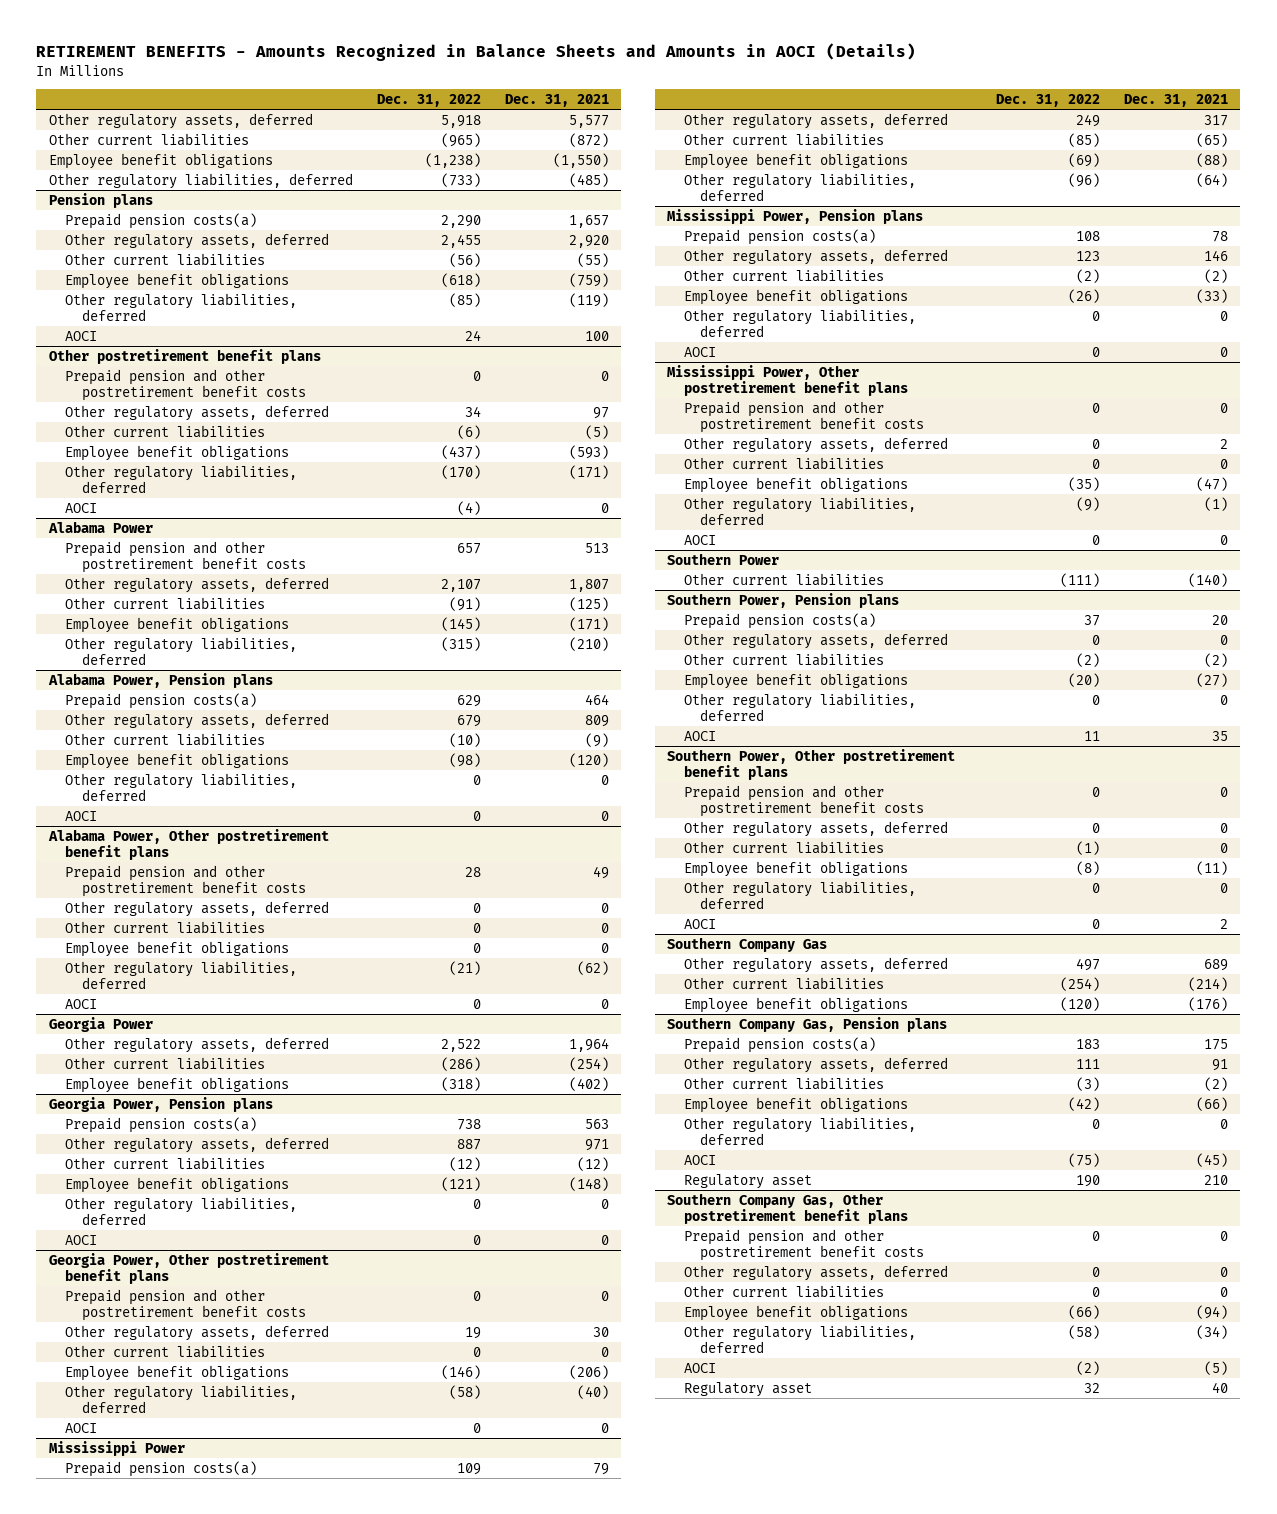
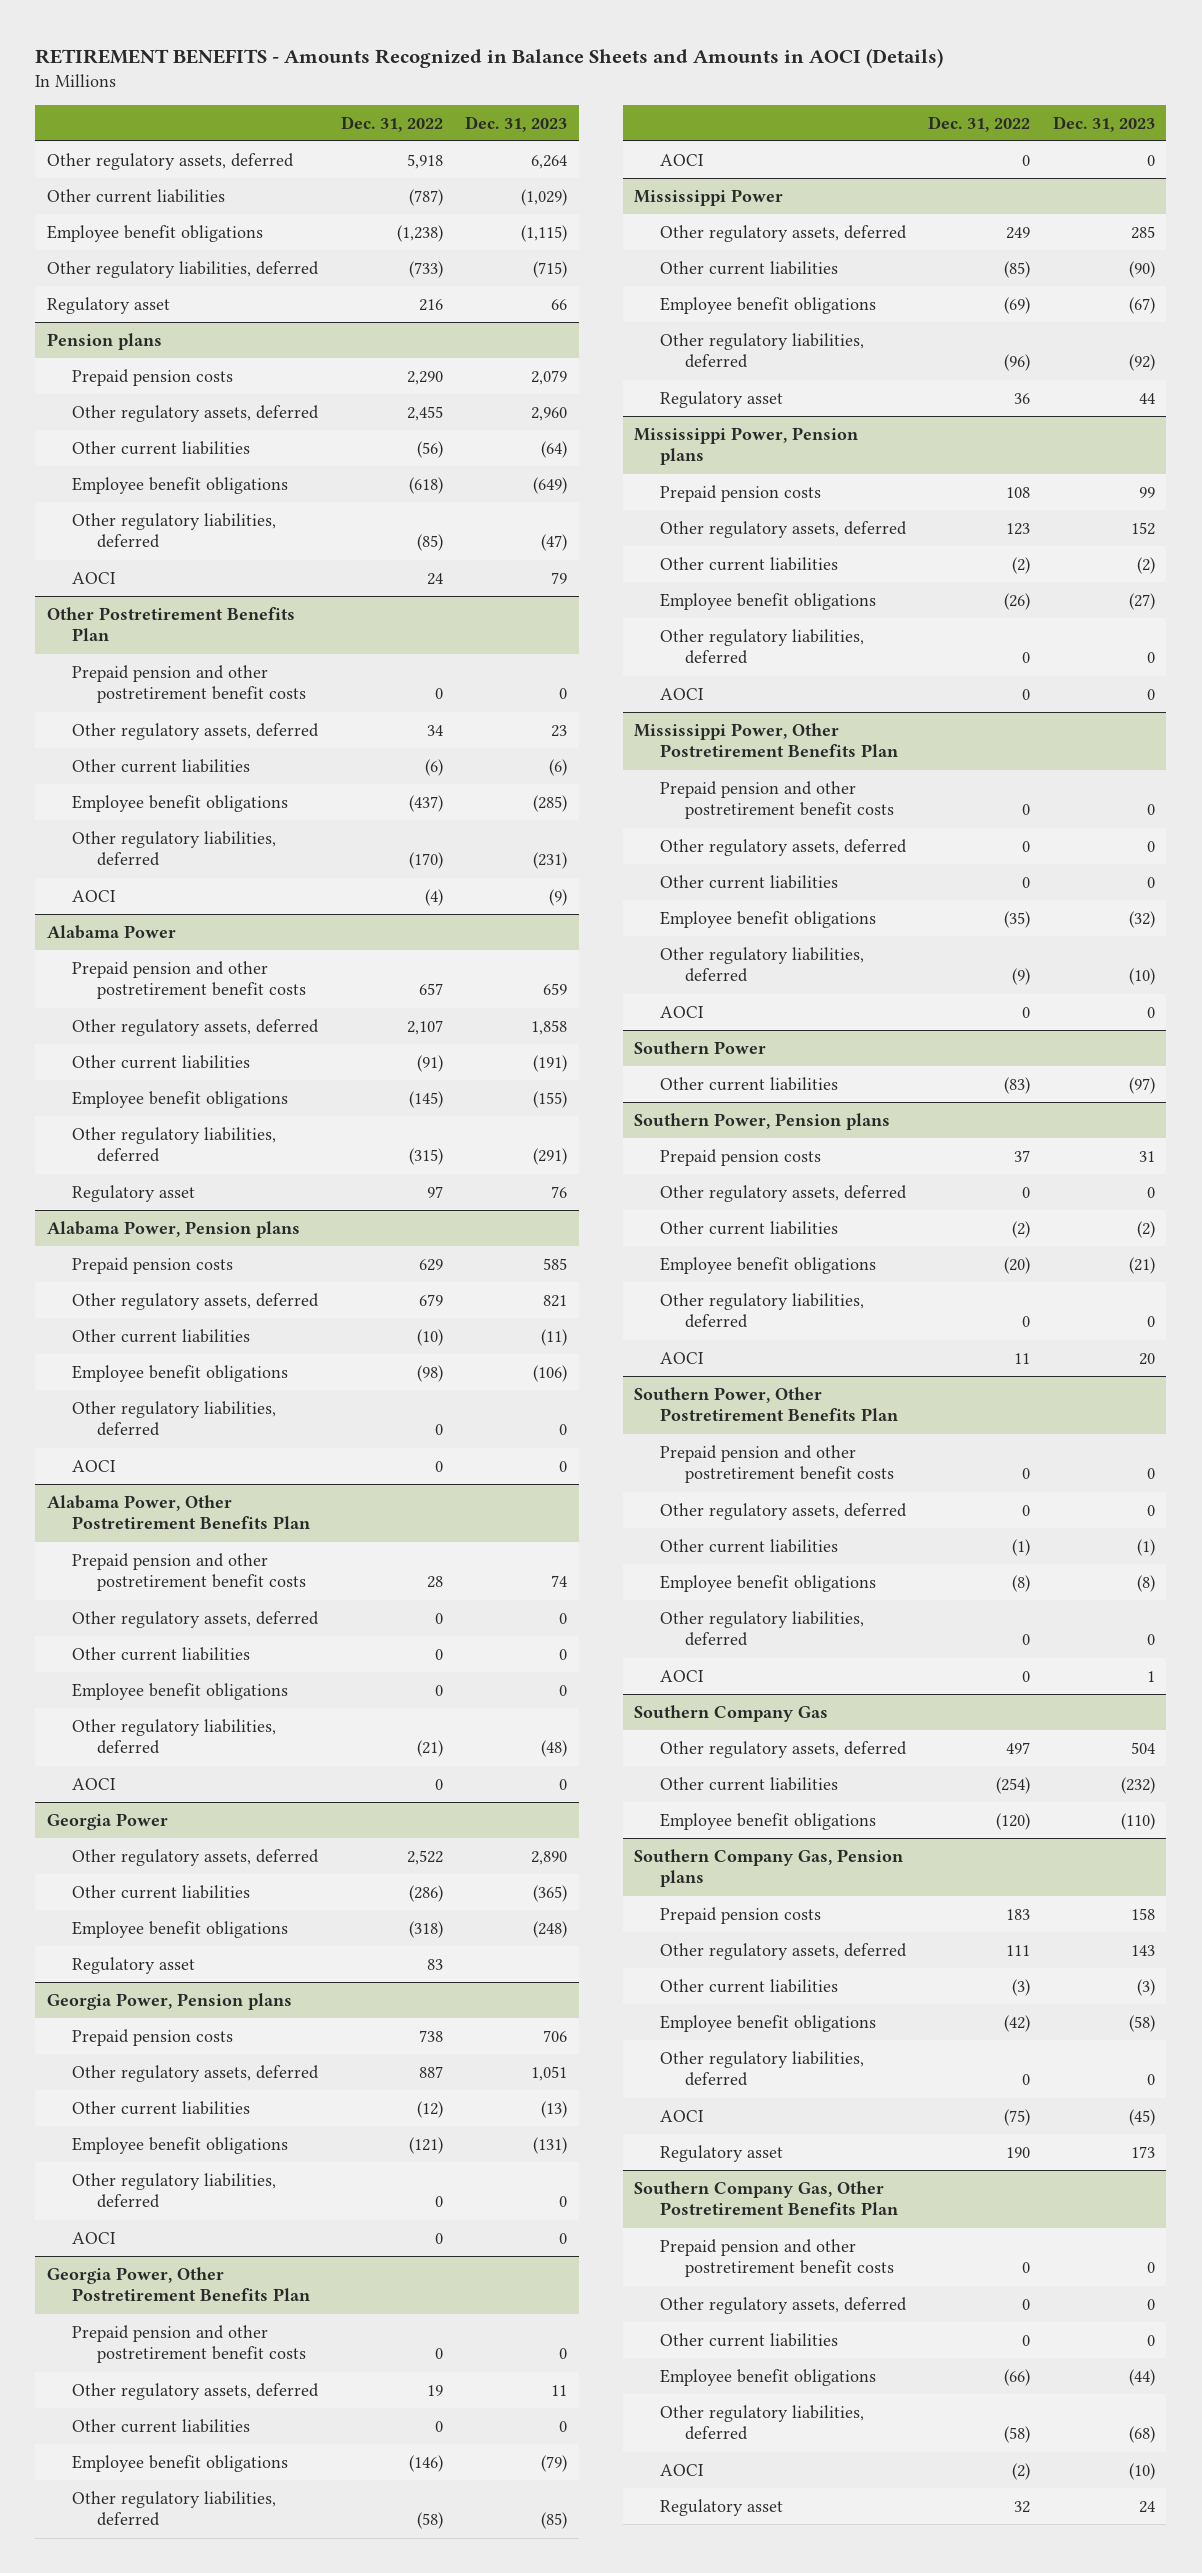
- | Dec. 31, 2022 | Dec. 31, 2021
+ | Dec. 31, 2022 | Dec. 31, 2023
- Other current liabilities | (965) | (872)
+ Other current liabilities | (787) | (1,029)
+ Regulatory asset | 216 | 66
@ Pension plans
- Prepaid pension costs(a) | 2,290 | 1,657
+ Prepaid pension costs | 2,290 | 2,079
- Other postretirement benefit plans
+ Other Postretirement Benefits Plan
@ Alabama Power
+ Regulatory asset | 97 | 76
@ Alabama Power, Pension plans
- Prepaid pension costs(a) | 629 | 464
+ Prepaid pension costs | 629 | 585
- Alabama Power, Other postretirement benefit plans
+ Alabama Power, Other Postretirement Benefits Plan
@ Georgia Power
+ Regulatory asset | 83 |
@ Georgia Power, Pension plans
- Prepaid pension costs(a) | 738 | 563
+ Prepaid pension costs | 738 | 706
- Georgia Power, Other postretirement benefit plans
+ Georgia Power, Other Postretirement Benefits Plan
@ Mississippi Power
- Prepaid pension costs(a) | 109 | 79
+ Regulatory asset | 36 | 44
@ Mississippi Power, Pension plans
- Prepaid pension costs(a) | 108 | 78
+ Prepaid pension costs | 108 | 99
- Mississippi Power, Other postretirement benefit plans
+ Mississippi Power, Other Postretirement Benefits Plan
@ Southern Power
- Other current liabilities | (111) | (140)
+ Other current liabilities | (83) | (97)
@ Southern Power, Pension plans
- Prepaid pension costs(a) | 37 | 20
+ Prepaid pension costs | 37 | 31
- Southern Power, Other postretirement benefit plans
+ Southern Power, Other Postretirement Benefits Plan
@ Southern Company Gas, Pension plans
- Prepaid pension costs(a) | 183 | 175
+ Prepaid pension costs | 183 | 158
- Southern Company Gas, Other postretirement benefit plans
+ Southern Company Gas, Other Postretirement Benefits Plan

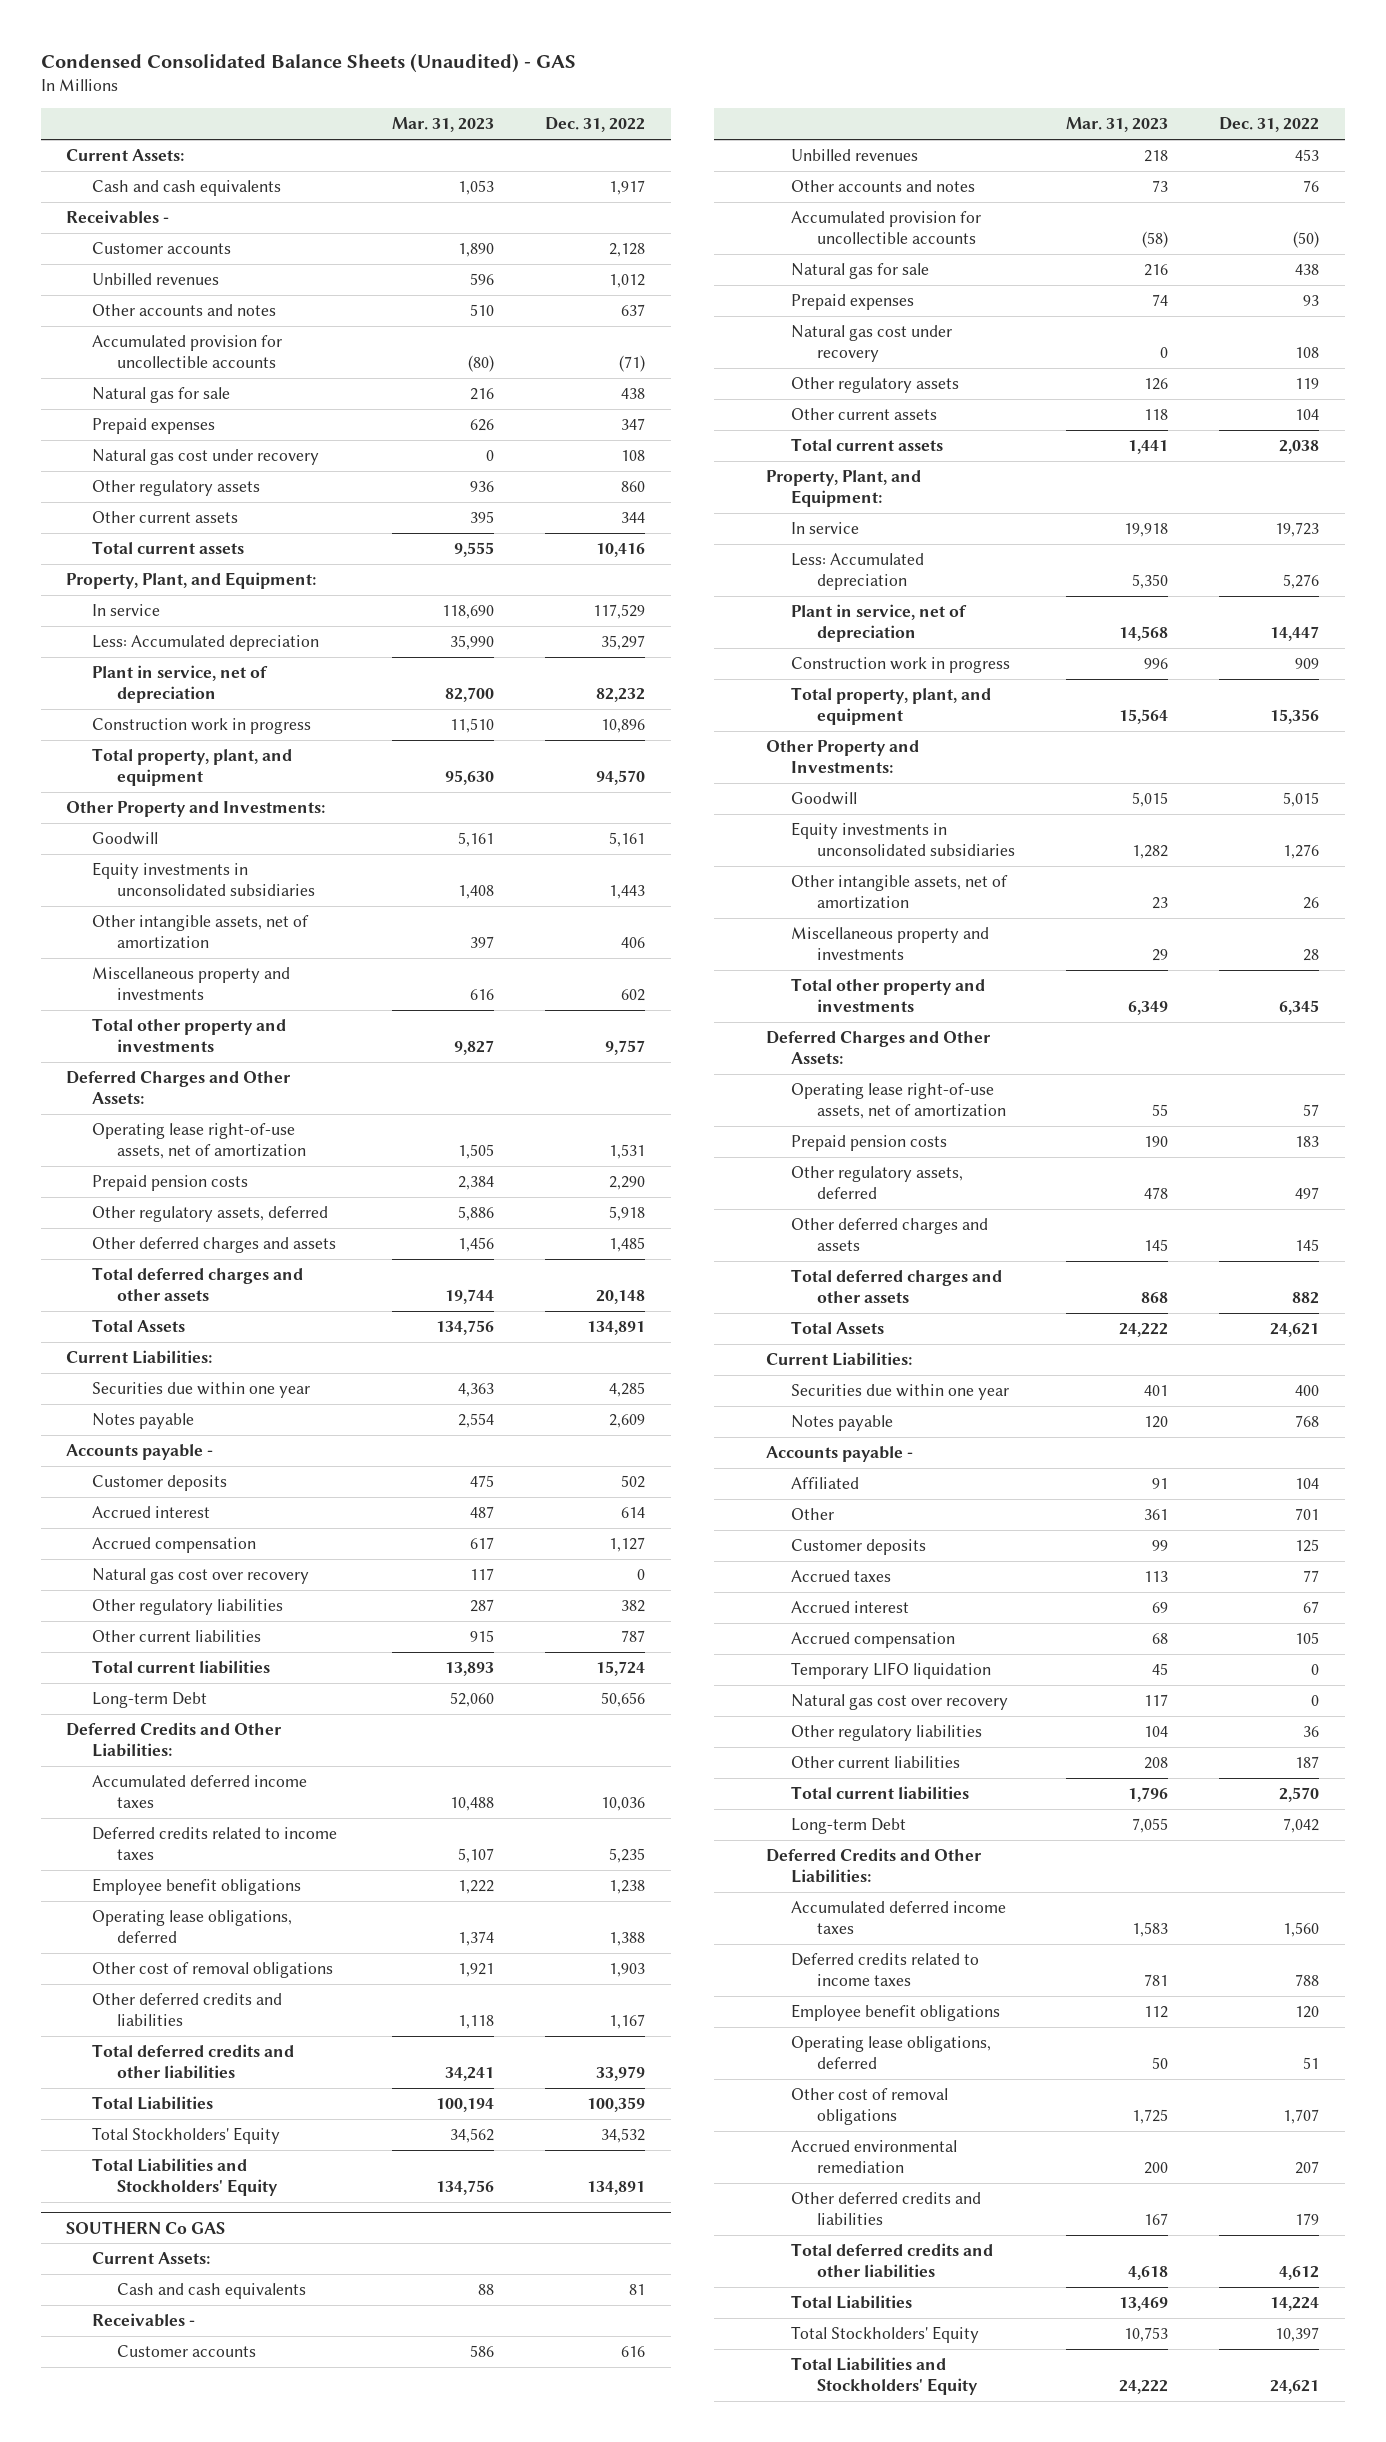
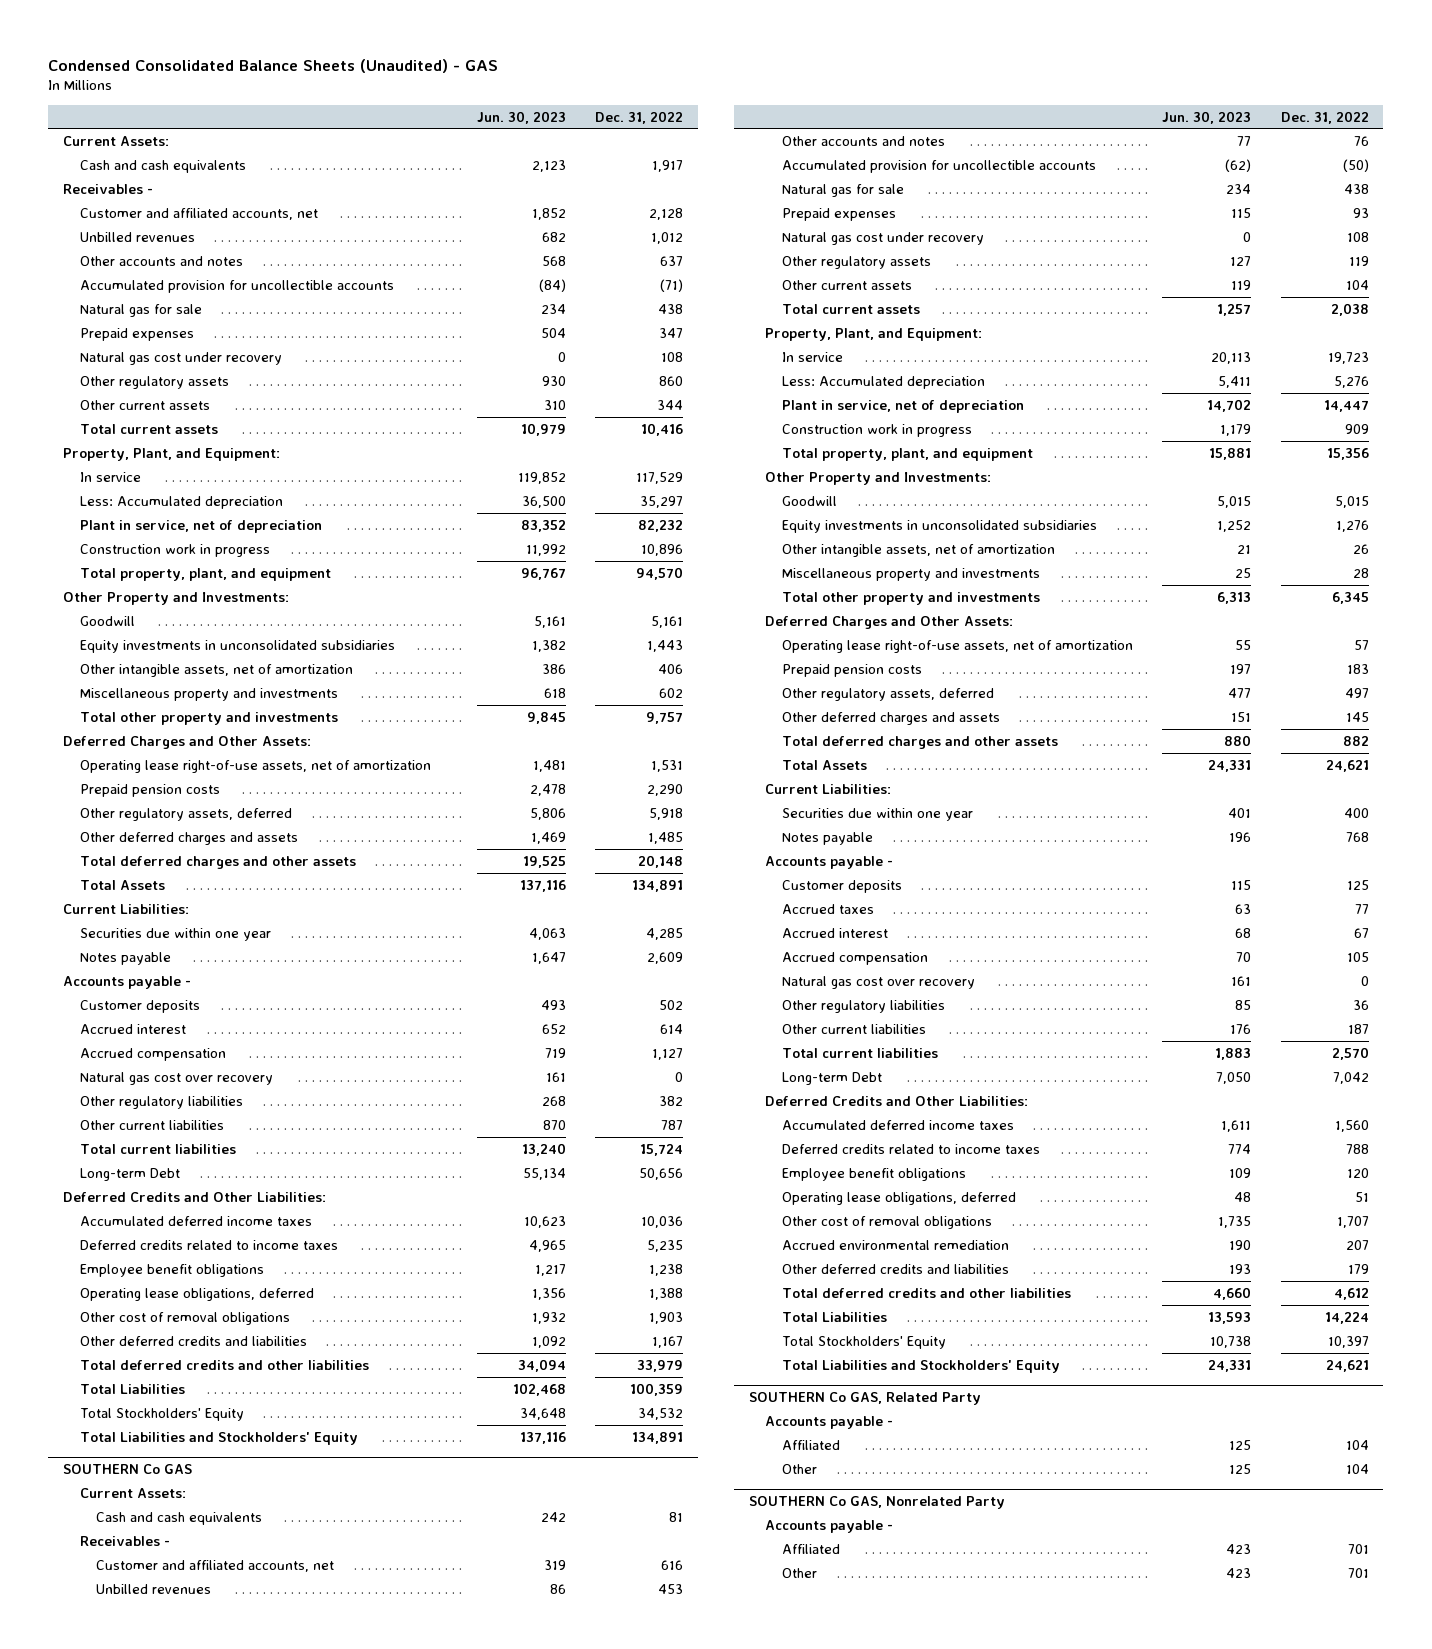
- | Mar. 31, 2023 | Dec. 31, 2022
+ | Jun. 30, 2023 | Dec. 31, 2022
- Customer accounts | 1,890 | 2,128
+ Customer and affiliated accounts, net | 1,852 | 2,128
@ SOUTHERN Co GAS
- Customer accounts | 586 | 616
+ Customer and affiliated accounts, net | 319 | 616
- Affiliated | 91 | 104
- Other | 361 | 701
- Temporary LIFO liquidation | 45 | 0
+ SOUTHERN Co GAS, Related Party
+ Accounts payable -
+ Affiliated | 125 | 104
+ Other | 125 | 104
+ SOUTHERN Co GAS, Nonrelated Party
+ Accounts payable -
+ Affiliated | 423 | 701
+ Other | 423 | 701

